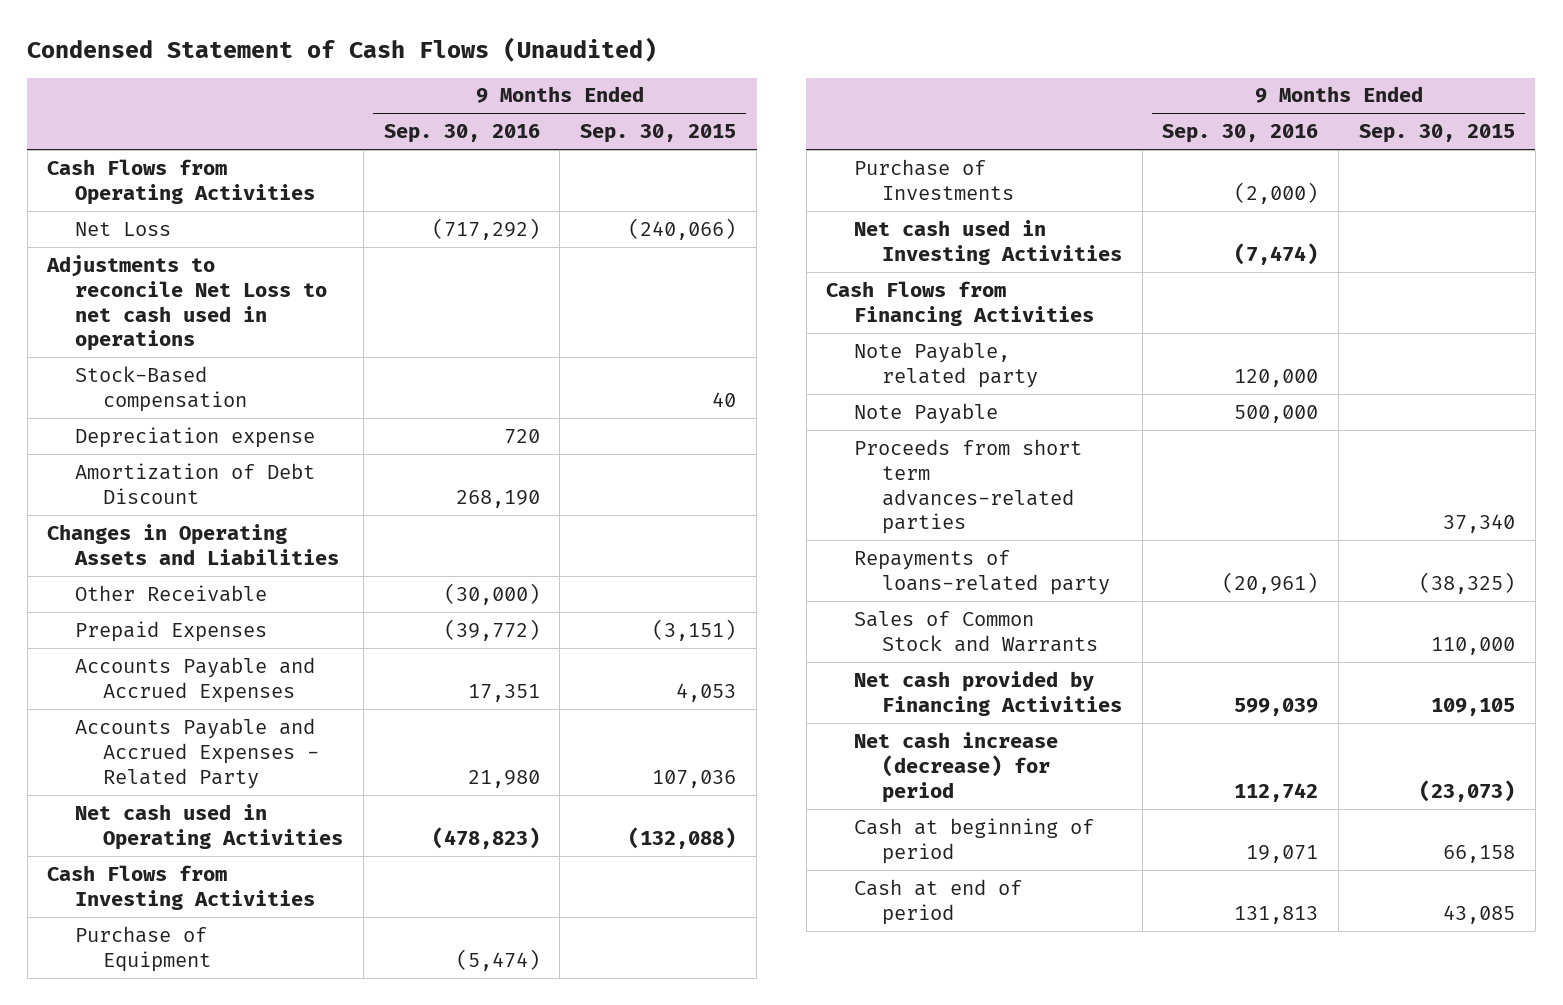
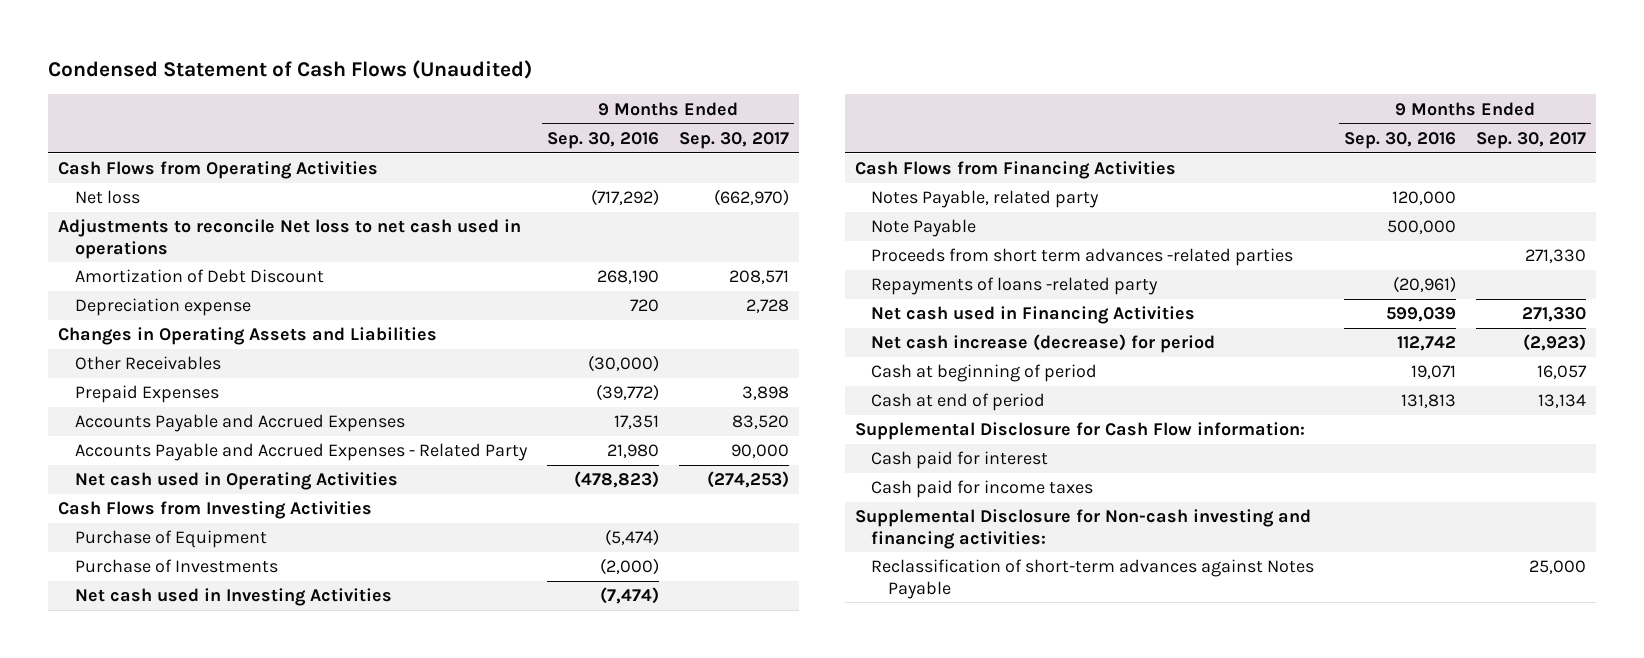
- | 9 Months Ended Sep. 30, 2016 | 9 Months Ended Sep. 30, 2015
+ | 9 Months Ended Sep. 30, 2016 | 9 Months Ended Sep. 30, 2017
- Net Loss | (717,292) | (240,066)
- Adjustments to reconcile Net Loss to net cash used in operations
- Stock-Based compensation | | 40
+ Net loss | (717,292) | (662,970)
+ Adjustments to reconcile Net loss to net cash used in operations
moved down: Depreciation expense | 720 | 2,728
- Other Receivable | (30,000) |
+ Other Receivables | (30,000) |
- Note Payable, related party | 120,000 |
+ Notes Payable, related party | 120,000 |
- Proceeds from short term advances-related parties | | 37,340
- Repayments of loans-related party | (20,961) | (38,325)
- Sales of Common Stock and Warrants | | 110,000
- Net cash provided by Financing Activities | 599,039 | 109,105
+ Proceeds from short term advances -related parties | | 271,330
+ Repayments of loans -related party | (20,961) |
+ Net cash used in Financing Activities | 599,039 | 271,330
+ Supplemental Disclosure for Cash Flow information:
+ Cash paid for interest
+ Cash paid for income taxes
+ Supplemental Disclosure for Non-cash investing and financing activities:
+ Reclassification of short-term advances against Notes Payable | | 25,000

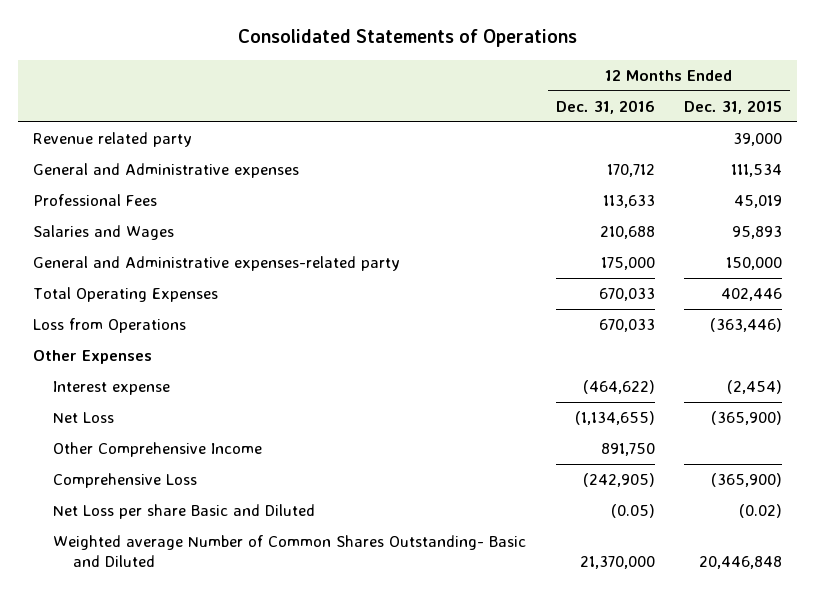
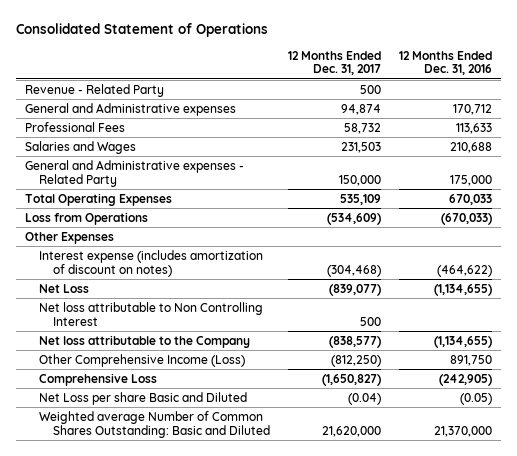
- Consolidated Statements of Operations
+ Consolidated Statement of Operations
- | 12 Months Ended Dec. 31, 2016 | 12 Months Ended Dec. 31, 2015
+ | 12 Months Ended Dec. 31, 2017 | 12 Months Ended Dec. 31, 2016
- Revenue related party | | 39,000
+ Revenue - Related Party | 500 |
- General and Administrative expenses-related party | 175,000 | 150,000
+ General and Administrative expenses - Related Party | 150,000 | 175,000
- Loss from Operations | 670,033 | (363,446)
+ Loss from Operations | (534,609) | (670,033)
- Interest expense | (464,622) | (2,454)
+ Interest expense (includes amortization of discount on notes) | (304,468) | (464,622)
- Other Comprehensive Income | 891,750 |
+ Net loss attributable to Non Controlling Interest | 500 |
+ Net loss attributable to the Company | (838,577) | (1,134,655)
+ Other Comprehensive Income (Loss) | (812,250) | 891,750
- Weighted average Number of Common Shares Outstanding- Basic and Diluted | 21,370,000 | 20,446,848
+ Weighted average Number of Common Shares Outstanding: Basic and Diluted | 21,620,000 | 21,370,000

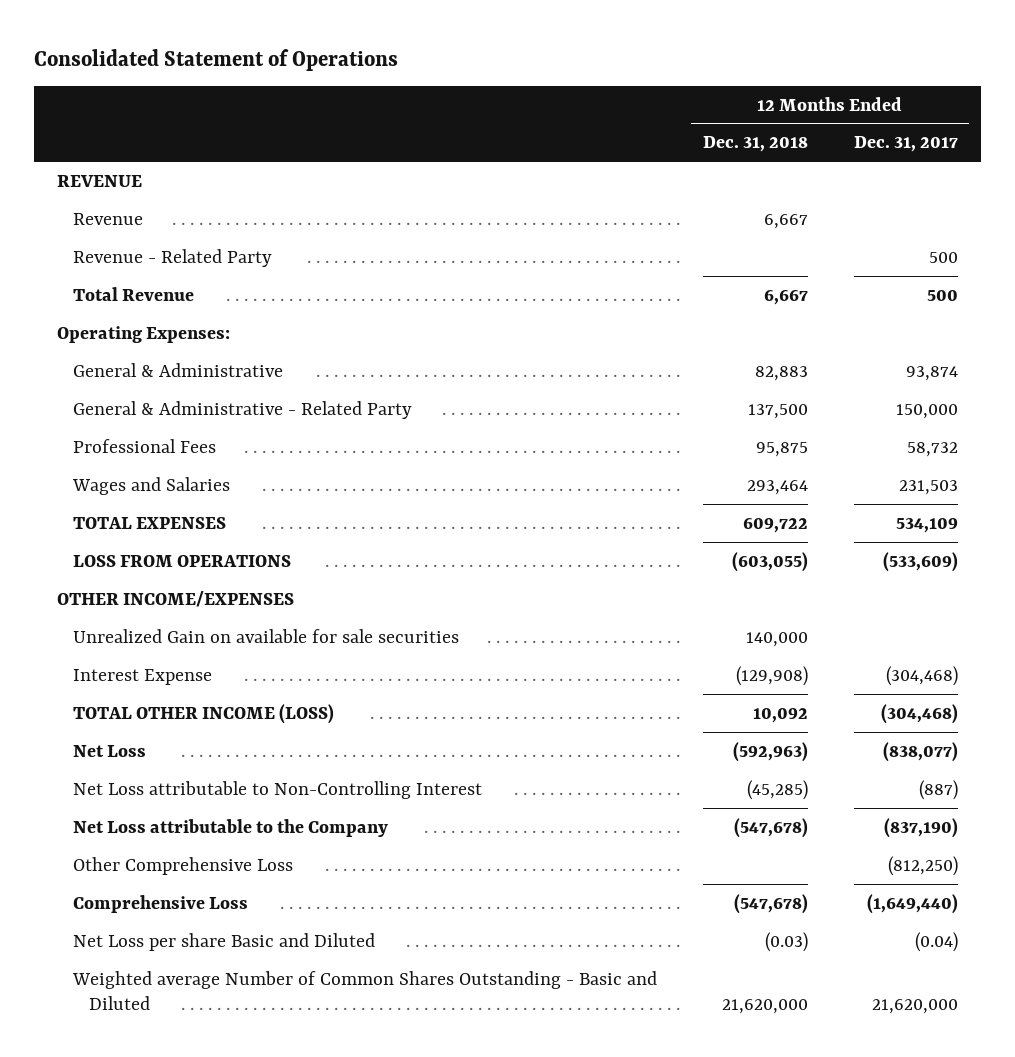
- | 12 Months Ended Dec. 31, 2017 | 12 Months Ended Dec. 31, 2016
+ | 12 Months Ended Dec. 31, 2018 | 12 Months Ended Dec. 31, 2017
+ REVENUE
+ Revenue | 6,667 |
- General and Administrative expenses | 94,874 | 170,712
+ Total Revenue | 6,667 | 500
+ Operating Expenses:
+ General & Administrative | 82,883 | 93,874
+ General & Administrative - Related Party | 137,500 | 150,000
- Salaries and Wages | 231,503 | 210,688
- General and Administrative expenses - Related Party | 150,000 | 175,000
- Total Operating Expenses | 535,109 | 670,033
- Loss from Operations | (534,609) | (670,033)
- Other Expenses
- Interest expense (includes amortization of discount on notes) | (304,468) | (464,622)
- Net Loss | (839,077) | (1,134,655)
- Net loss attributable to Non Controlling Interest | 500 |
- Net loss attributable to the Company | (838,577) | (1,134,655)
- Other Comprehensive Income (Loss) | (812,250) | 891,750
- Comprehensive Loss | (1,650,827) | (242,905)
+ Wages and Salaries | 293,464 | 231,503
+ TOTAL EXPENSES | 609,722 | 534,109
+ LOSS FROM OPERATIONS | (603,055) | (533,609)
+ OTHER INCOME/EXPENSES
+ Unrealized Gain on available for sale securities | 140,000 |
+ Interest Expense | (129,908) | (304,468)
+ TOTAL OTHER INCOME (LOSS) | 10,092 | (304,468)
+ Net Loss | (592,963) | (838,077)
+ Net Loss attributable to Non-Controlling Interest | (45,285) | (887)
+ Net Loss attributable to the Company | (547,678) | (837,190)
+ Other Comprehensive Loss | | (812,250)
+ Comprehensive Loss | (547,678) | (1,649,440)
- Weighted average Number of Common Shares Outstanding: Basic and Diluted | 21,620,000 | 21,370,000
+ Weighted average Number of Common Shares Outstanding - Basic and Diluted | 21,620,000 | 21,620,000

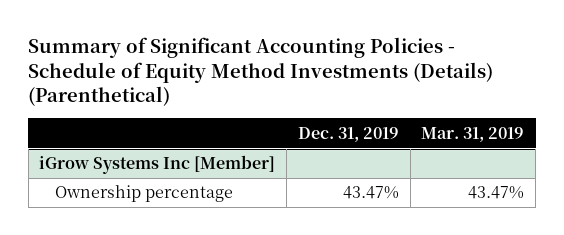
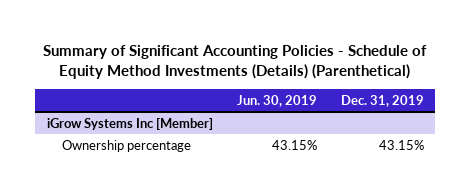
- | Dec. 31, 2019 | Mar. 31, 2019
+ | Jun. 30, 2019 | Dec. 31, 2019
@ iGrow Systems Inc [Member]
- Ownership percentage | 43.47% | 43.47%
+ Ownership percentage | 43.15% | 43.15%

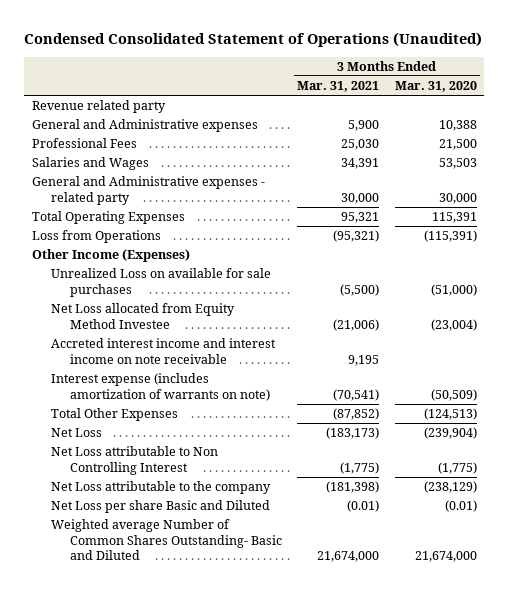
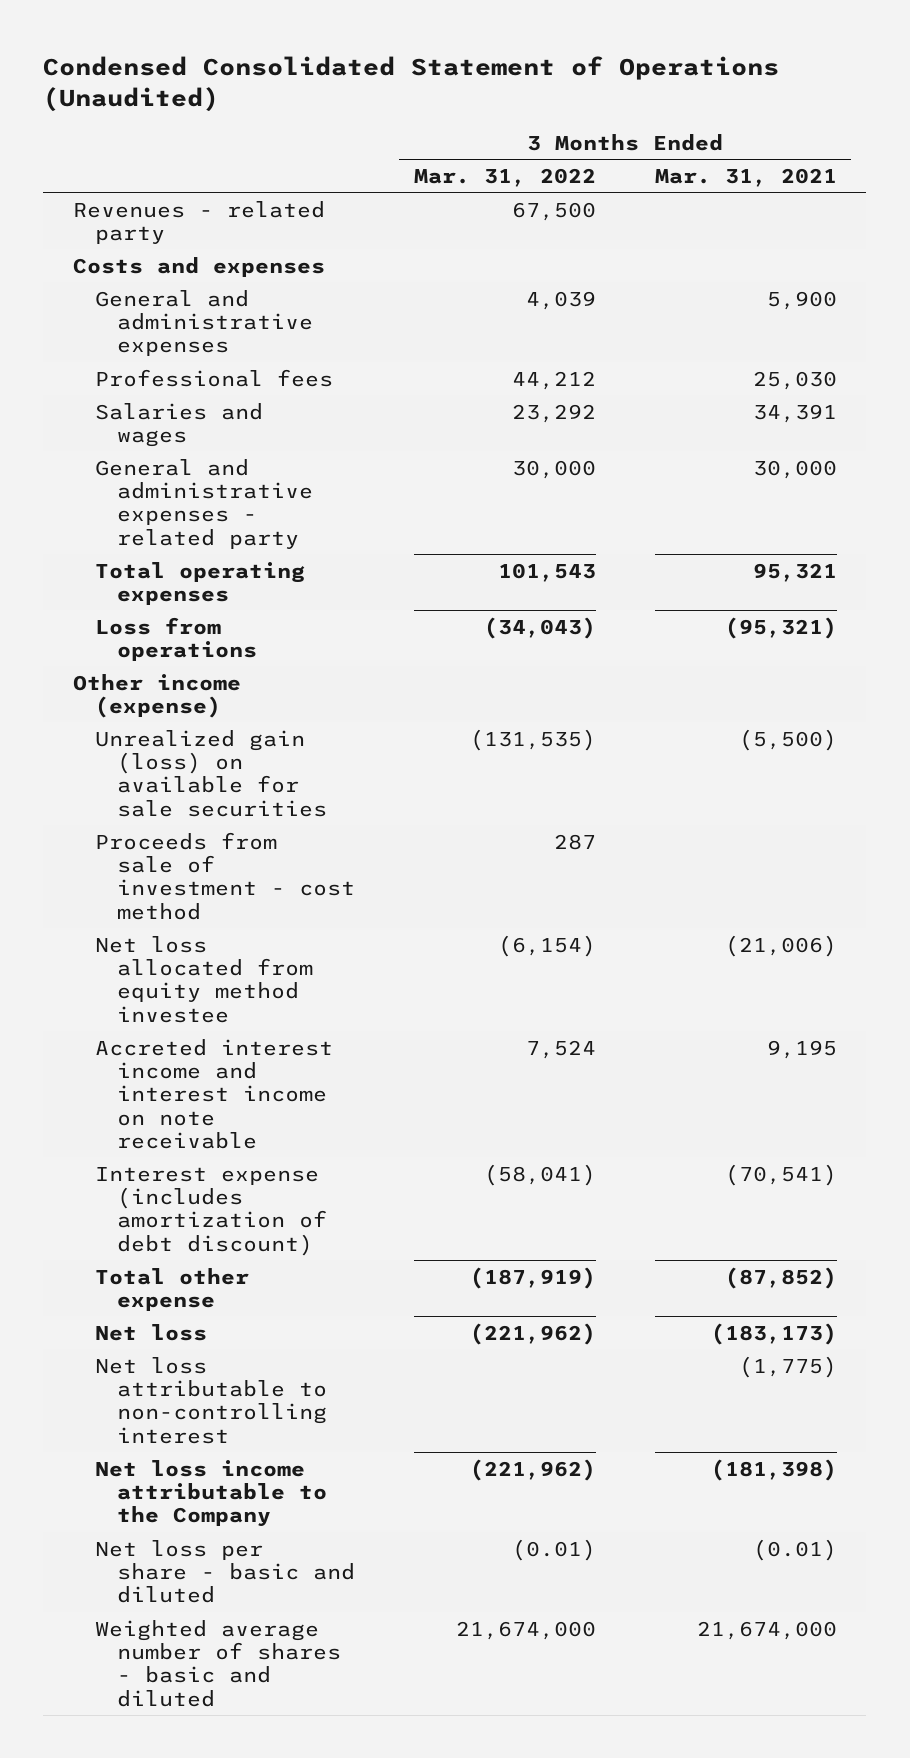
- | 3 Months Ended Mar. 31, 2021 | 3 Months Ended Mar. 31, 2020
+ | 3 Months Ended Mar. 31, 2022 | 3 Months Ended Mar. 31, 2021
- Revenue related party
- General and Administrative expenses | 5,900 | 10,388
- Professional Fees | 25,030 | 21,500
- Salaries and Wages | 34,391 | 53,503
- General and Administrative expenses - related party | 30,000 | 30,000
- Total Operating Expenses | 95,321 | 115,391
- Loss from Operations | (95,321) | (115,391)
- Other Income (Expenses)
- Unrealized Loss on available for sale purchases | (5,500) | (51,000)
- Net Loss allocated from Equity Method Investee | (21,006) | (23,004)
+ Revenues - related party | 67,500 |
+ Costs and expenses
+ General and administrative expenses | 4,039 | 5,900
+ Professional fees | 44,212 | 25,030
+ Salaries and wages | 23,292 | 34,391
+ General and administrative expenses - related party | 30,000 | 30,000
+ Total operating expenses | 101,543 | 95,321
+ Loss from operations | (34,043) | (95,321)
+ Other income (expense)
+ Unrealized gain (loss) on available for sale securities | (131,535) | (5,500)
+ Proceeds from sale of investment - cost method | 287 |
+ Net loss allocated from equity method investee | (6,154) | (21,006)
- Interest expense (includes amortization of warrants on note) | (70,541) | (50,509)
- Total Other Expenses | (87,852) | (124,513)
- Net Loss | (183,173) | (239,904)
- Net Loss attributable to Non Controlling Interest | (1,775) | (1,775)
- Net Loss attributable to the company | (181,398) | (238,129)
- Net Loss per share Basic and Diluted | (0.01) | (0.01)
- Weighted average Number of Common Shares Outstanding- Basic and Diluted | 21,674,000 | 21,674,000
+ Interest expense (includes amortization of debt discount) | (58,041) | (70,541)
+ Total other expense | (187,919) | (87,852)
+ Net loss | (221,962) | (183,173)
+ Net loss attributable to non-controlling interest | | (1,775)
+ Net loss income attributable to the Company | (221,962) | (181,398)
+ Net loss per share - basic and diluted | (0.01) | (0.01)
+ Weighted average number of shares - basic and diluted | 21,674,000 | 21,674,000

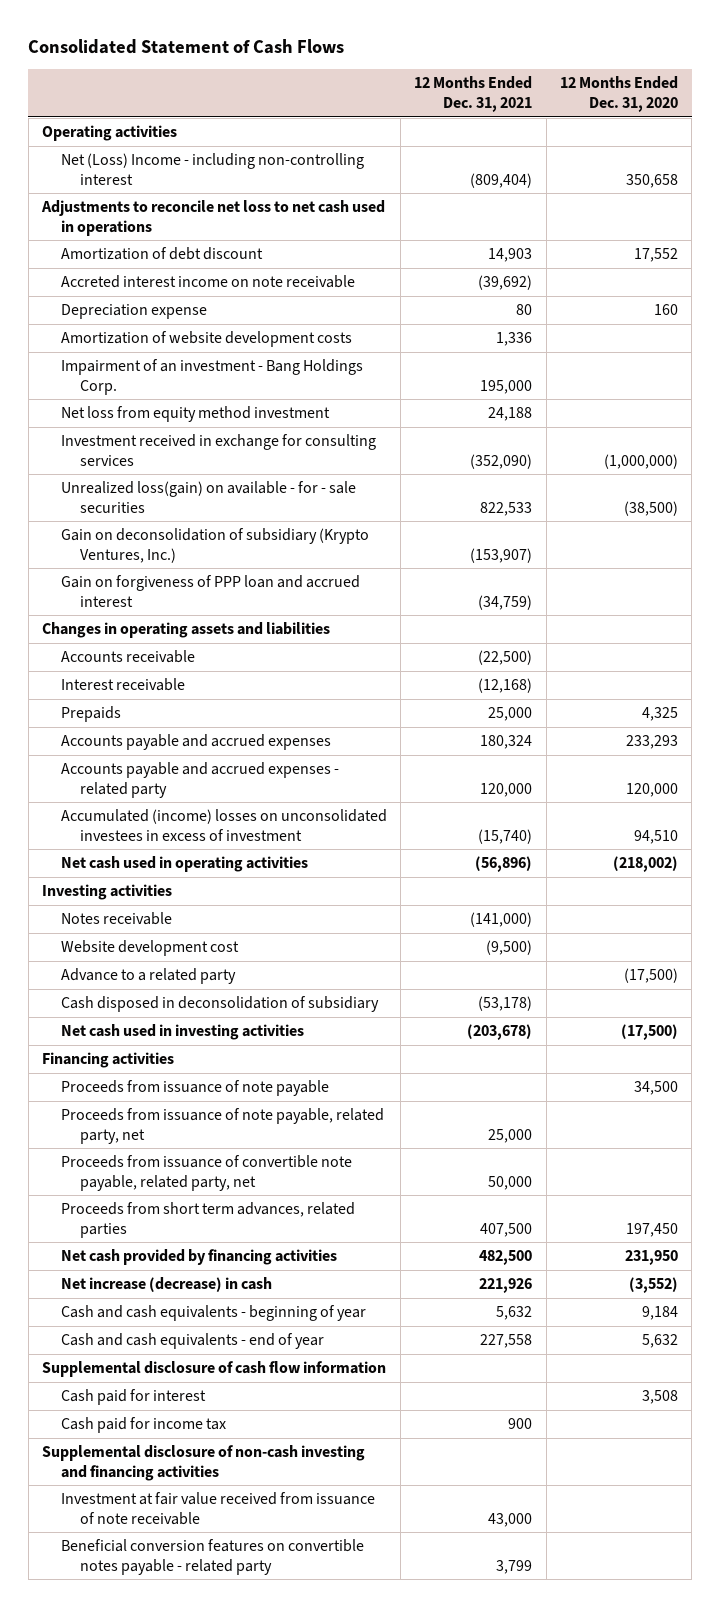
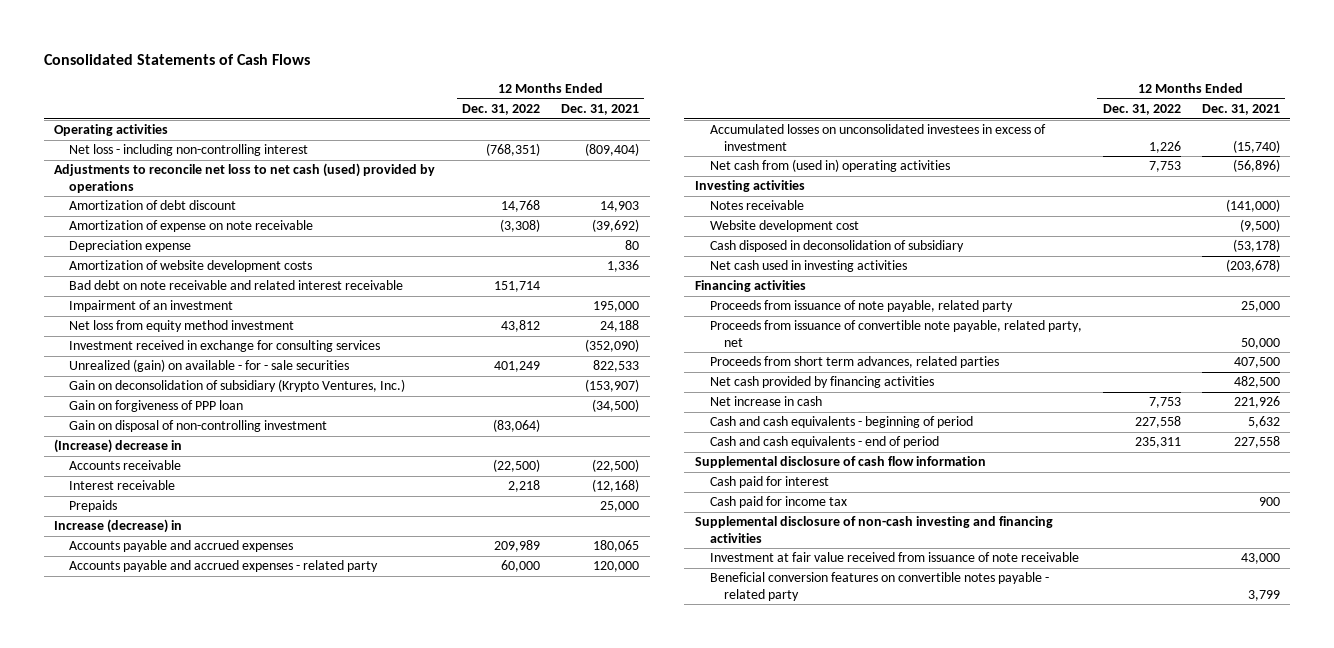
- Consolidated Statement of Cash Flows
+ Consolidated Statements of Cash Flows
- | 12 Months Ended Dec. 31, 2021 | 12 Months Ended Dec. 31, 2020
+ | 12 Months Ended Dec. 31, 2022 | 12 Months Ended Dec. 31, 2021
- Net (Loss) Income - including non-controlling interest | (809,404) | 350,658
- Adjustments to reconcile net loss to net cash used in operations
+ Net loss - including non-controlling interest | (768,351) | (809,404)
+ Adjustments to reconcile net loss to net cash (used) provided by operations
- Accreted interest income on note receivable | (39,692) |
+ Amortization of expense on note receivable | (3,308) | (39,692)
- Impairment of an investment - Bang Holdings Corp. | 195,000 |
+ Bad debt on note receivable and related interest receivable | 151,714 |
+ Impairment of an investment | | 195,000
- Unrealized loss(gain) on available - for - sale securities | 822,533 | (38,500)
+ Unrealized (gain) on available - for - sale securities | 401,249 | 822,533
- Gain on forgiveness of PPP loan and accrued interest | (34,759) |
- Changes in operating assets and liabilities
+ Gain on forgiveness of PPP loan | | (34,500)
+ Gain on disposal of non-controlling investment | (83,064) |
+ (Increase) decrease in
- Accounts payable and accrued expenses | 180,324 | 233,293
+ Increase (decrease) in
+ Accounts payable and accrued expenses | 209,989 | 180,065
- Accumulated (income) losses on unconsolidated investees in excess of investment | (15,740) | 94,510
- Net cash used in operating activities | (56,896) | (218,002)
+ Accumulated losses on unconsolidated investees in excess of investment | 1,226 | (15,740)
+ Net cash from (used in) operating activities | 7,753 | (56,896)
- Advance to a related party | | (17,500)
- Proceeds from issuance of note payable | | 34,500
- Proceeds from issuance of note payable, related party, net | 25,000 |
+ Proceeds from issuance of note payable, related party | | 25,000
- Net increase (decrease) in cash | 221,926 | (3,552)
- Cash and cash equivalents - beginning of year | 5,632 | 9,184
- Cash and cash equivalents - end of year | 227,558 | 5,632
+ Net increase in cash | 7,753 | 221,926
+ Cash and cash equivalents - beginning of period | 227,558 | 5,632
+ Cash and cash equivalents - end of period | 235,311 | 227,558

